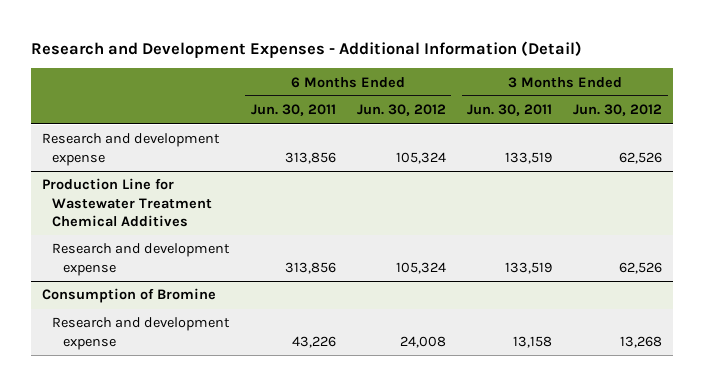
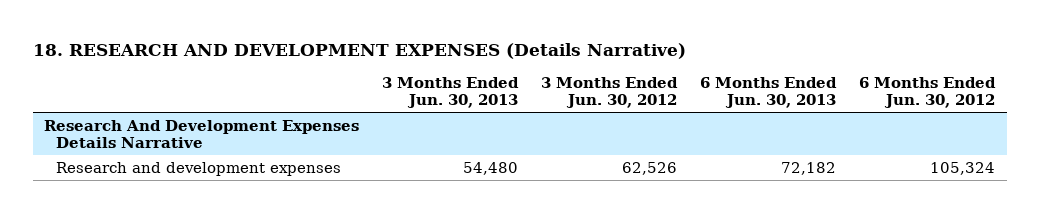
- Research and Development Expenses - Additional Information (Detail)
+ 18. RESEARCH AND DEVELOPMENT EXPENSES (Details Narrative)
- | 6 Months Ended Jun. 30, 2011 | 6 Months Ended Jun. 30, 2012 | 3 Months Ended Jun. 30, 2011 | 3 Months Ended Jun. 30, 2012
+ | 3 Months Ended Jun. 30, 2013 | 3 Months Ended Jun. 30, 2012 | 6 Months Ended Jun. 30, 2013 | 6 Months Ended Jun. 30, 2012
- Research and development expense | 313,856 | 105,324 | 133,519 | 62,526
- Production Line for Wastewater Treatment Chemical Additives
- Research and development expense | 313,856 | 105,324 | 133,519 | 62,526
- Consumption of Bromine
- Research and development expense | 43,226 | 24,008 | 13,158 | 13,268
+ Research And Development Expenses Details Narrative
+ Research and development expenses | 54,480 | 62,526 | 72,182 | 105,324

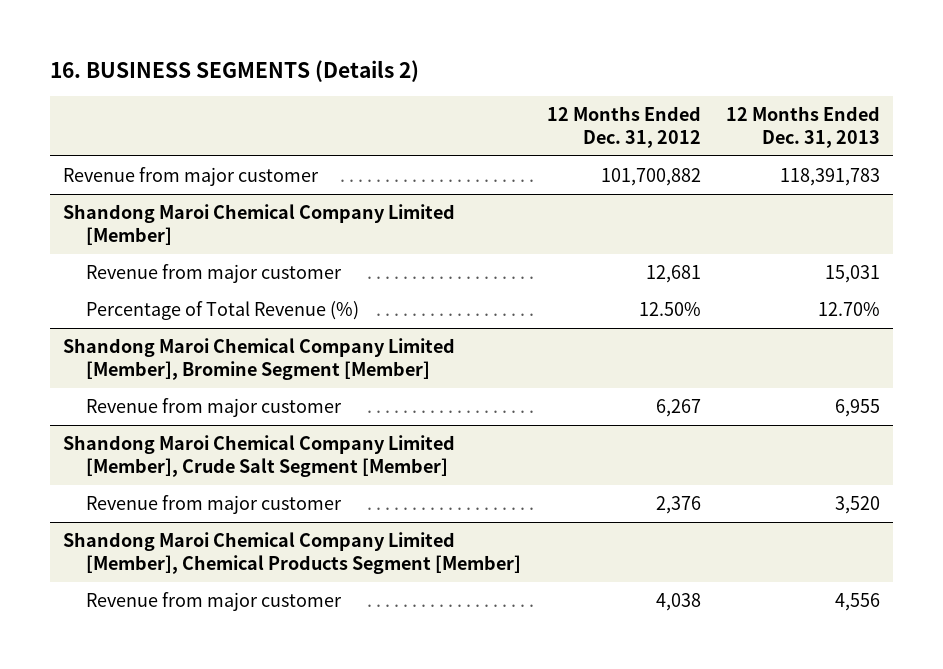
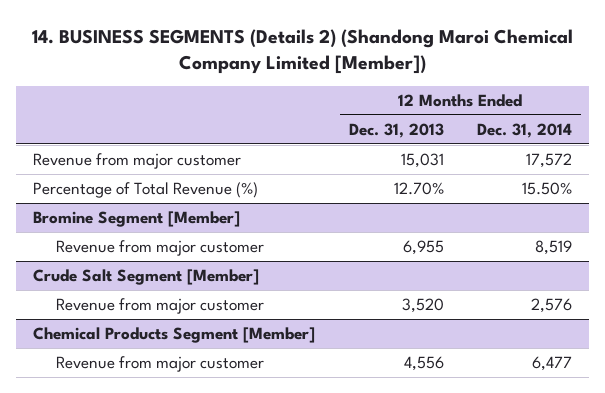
- 16. BUSINESS SEGMENTS (Details 2)
+ 14. BUSINESS SEGMENTS (Details 2) (Shandong Maroi Chemical Company Limited [Member])
- | 12 Months Ended Dec. 31, 2012 | 12 Months Ended Dec. 31, 2013
+ | 12 Months Ended Dec. 31, 2013 | 12 Months Ended Dec. 31, 2014
- Revenue from major customer | 101,700,882 | 118,391,783
- Shandong Maroi Chemical Company Limited [Member]
- Shandong Maroi Chemical Company Limited [Member], Bromine Segment [Member]
+ Bromine Segment [Member]
- Shandong Maroi Chemical Company Limited [Member], Crude Salt Segment [Member]
+ Crude Salt Segment [Member]
- Shandong Maroi Chemical Company Limited [Member], Chemical Products Segment [Member]
+ Chemical Products Segment [Member]

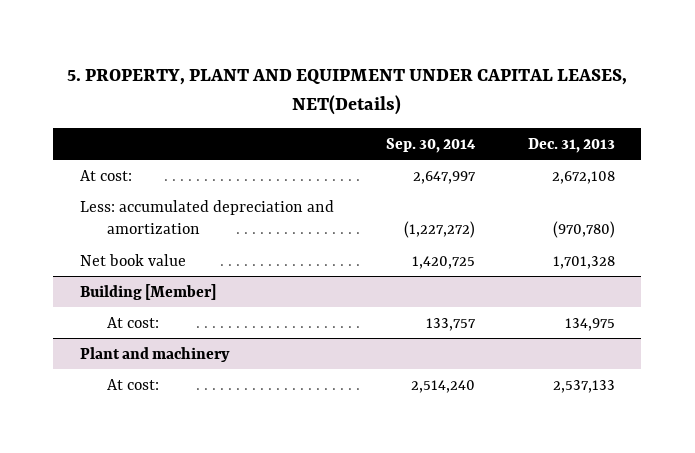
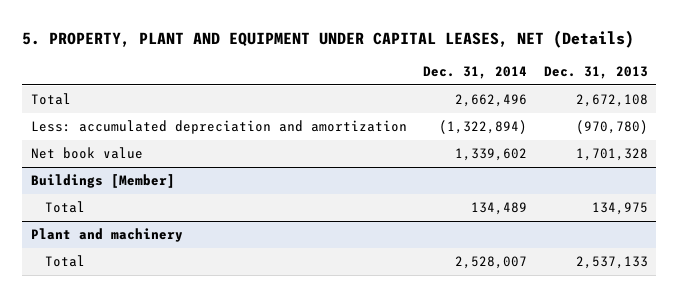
- 5. PROPERTY, PLANT AND EQUIPMENT UNDER CAPITAL LEASES, NET(Details)
+ 5. PROPERTY, PLANT AND EQUIPMENT UNDER CAPITAL LEASES, NET (Details)
- | Sep. 30, 2014 | Dec. 31, 2013
+ | Dec. 31, 2014 | Dec. 31, 2013
- At cost: | 2,647,997 | 2,672,108
+ Total | 2,662,496 | 2,672,108
- Building [Member]
- At cost: | 133,757 | 134,975
+ Buildings [Member]
+ Total | 134,489 | 134,975
@ Plant and machinery
- At cost: | 2,514,240 | 2,537,133
+ Total | 2,528,007 | 2,537,133

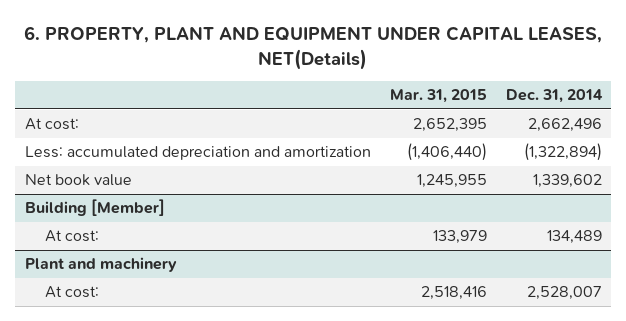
- 5. PROPERTY, PLANT AND EQUIPMENT UNDER CAPITAL LEASES, NET (Details)
+ 6. PROPERTY, PLANT AND EQUIPMENT UNDER CAPITAL LEASES, NET(Details)
- | Dec. 31, 2014 | Dec. 31, 2013
+ | Mar. 31, 2015 | Dec. 31, 2014
- Total | 2,662,496 | 2,672,108
+ At cost: | 2,652,395 | 2,662,496
- Buildings [Member]
- Total | 134,489 | 134,975
+ Building [Member]
+ At cost: | 133,979 | 134,489
@ Plant and machinery
- Total | 2,528,007 | 2,537,133
+ At cost: | 2,518,416 | 2,528,007

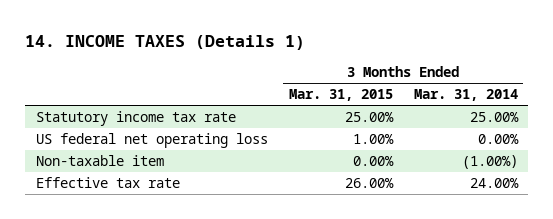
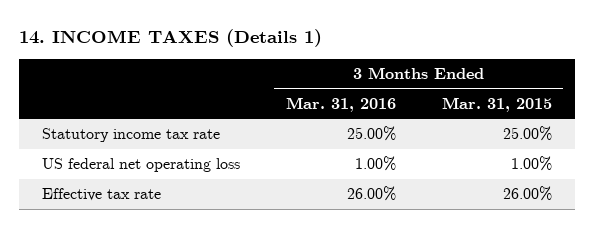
- | 3 Months Ended Mar. 31, 2015 | 3 Months Ended Mar. 31, 2014
+ | 3 Months Ended Mar. 31, 2016 | 3 Months Ended Mar. 31, 2015
- Non-taxable item | 0.00% | (1.00%)

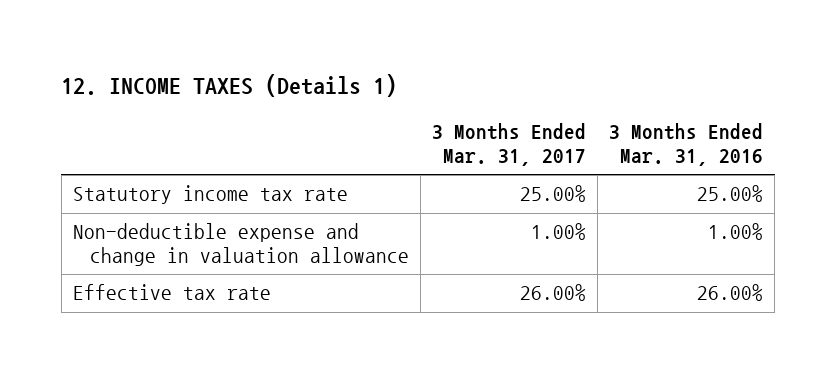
- 14. INCOME TAXES (Details 1)
+ 12. INCOME TAXES (Details 1)
- | 3 Months Ended Mar. 31, 2016 | 3 Months Ended Mar. 31, 2015
+ | 3 Months Ended Mar. 31, 2017 | 3 Months Ended Mar. 31, 2016
- US federal net operating loss | 1.00% | 1.00%
+ Non-deductible expense and change in valuation allowance | 1.00% | 1.00%

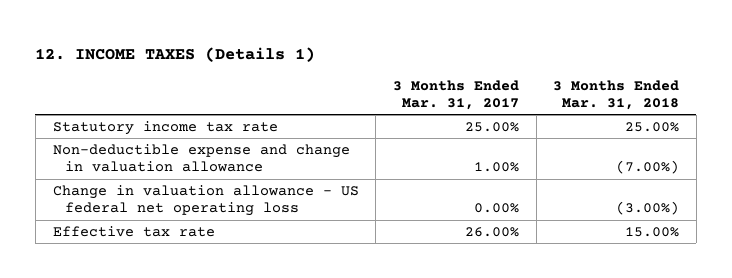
- | 3 Months Ended Mar. 31, 2017 | 3 Months Ended Mar. 31, 2016
+ | 3 Months Ended Mar. 31, 2017 | 3 Months Ended Mar. 31, 2018
+ Change in valuation allowance - US federal net operating loss | 0.00% | (3.00%)

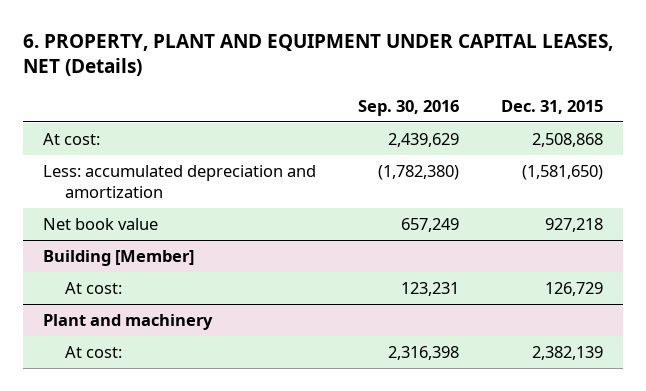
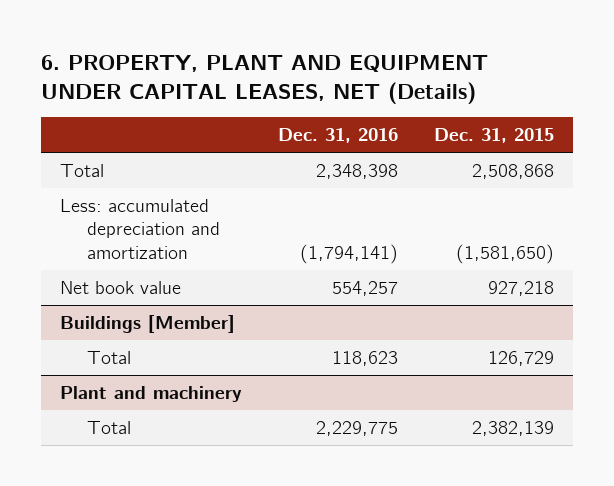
- | Sep. 30, 2016 | Dec. 31, 2015
+ | Dec. 31, 2016 | Dec. 31, 2015
- At cost: | 2,439,629 | 2,508,868
+ Total | 2,348,398 | 2,508,868
- Building [Member]
- At cost: | 123,231 | 126,729
+ Buildings [Member]
+ Total | 118,623 | 126,729
@ Plant and machinery
- At cost: | 2,316,398 | 2,382,139
+ Total | 2,229,775 | 2,382,139

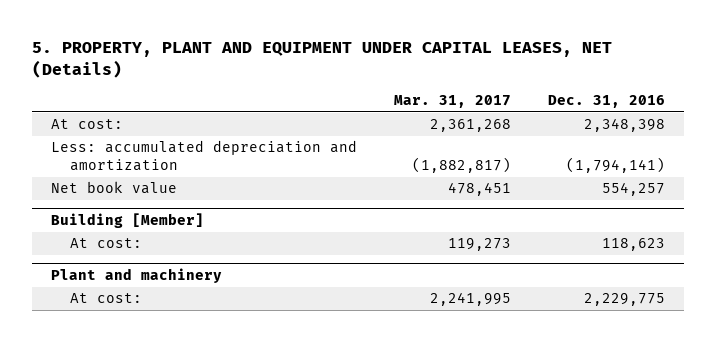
- 6. PROPERTY, PLANT AND EQUIPMENT UNDER CAPITAL LEASES, NET (Details)
+ 5. PROPERTY, PLANT AND EQUIPMENT UNDER CAPITAL LEASES, NET (Details)
- | Dec. 31, 2016 | Dec. 31, 2015
+ | Mar. 31, 2017 | Dec. 31, 2016
- Total | 2,348,398 | 2,508,868
+ At cost: | 2,361,268 | 2,348,398
- Buildings [Member]
- Total | 118,623 | 126,729
+ Building [Member]
+ At cost: | 119,273 | 118,623
@ Plant and machinery
- Total | 2,229,775 | 2,382,139
+ At cost: | 2,241,995 | 2,229,775

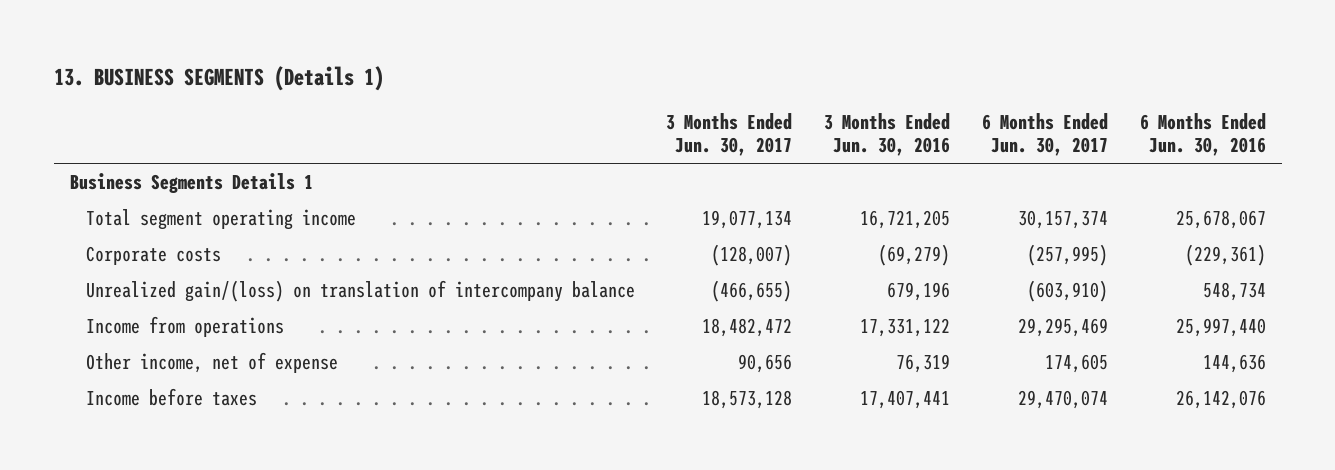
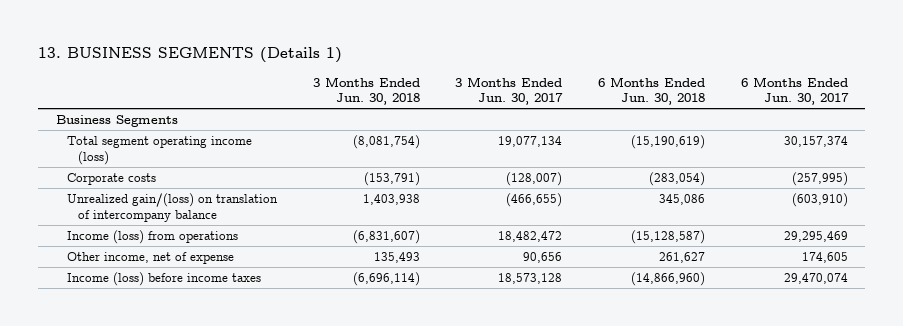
- | 3 Months Ended Jun. 30, 2017 | 3 Months Ended Jun. 30, 2016 | 6 Months Ended Jun. 30, 2017 | 6 Months Ended Jun. 30, 2016
+ | 3 Months Ended Jun. 30, 2018 | 3 Months Ended Jun. 30, 2017 | 6 Months Ended Jun. 30, 2018 | 6 Months Ended Jun. 30, 2017
- Business Segments Details 1
- Total segment operating income | 19,077,134 | 16,721,205 | 30,157,374 | 25,678,067
+ Business Segments
+ Total segment operating income (loss) | (8,081,754) | 19,077,134 | (15,190,619) | 30,157,374
- Income from operations | 18,482,472 | 17,331,122 | 29,295,469 | 25,997,440
+ Income (loss) from operations | (6,831,607) | 18,482,472 | (15,128,587) | 29,295,469
- Income before taxes | 18,573,128 | 17,407,441 | 29,470,074 | 26,142,076
+ Income (loss) before income taxes | (6,696,114) | 18,573,128 | (14,866,960) | 29,470,074

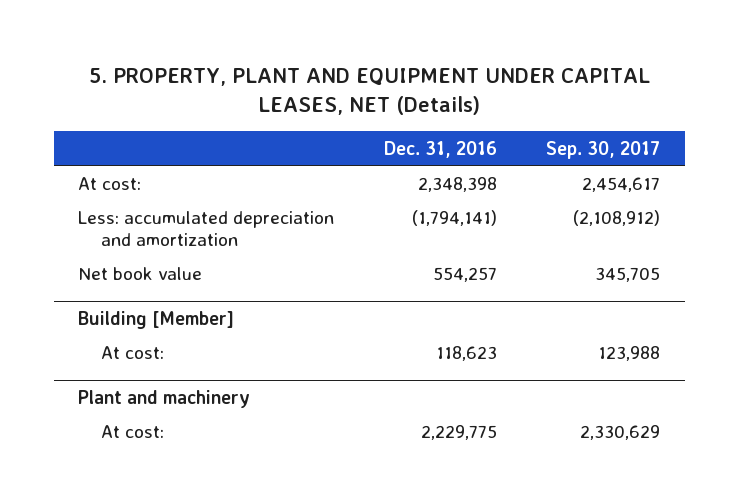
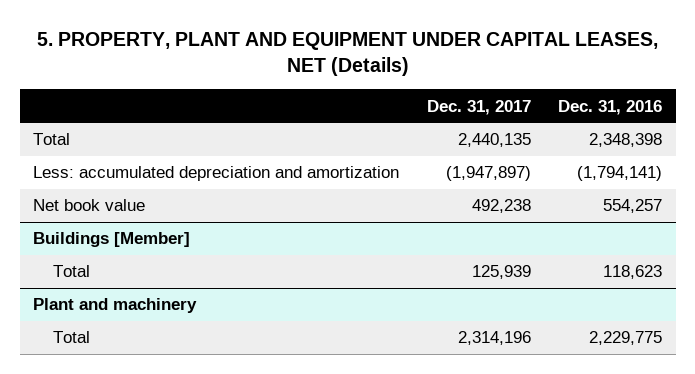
- | Dec. 31, 2016 | Sep. 30, 2017
+ | Dec. 31, 2017 | Dec. 31, 2016
- At cost: | 2,348,398 | 2,454,617
+ Total | 2,440,135 | 2,348,398
- Building [Member]
- At cost: | 118,623 | 123,988
+ Buildings [Member]
+ Total | 125,939 | 118,623
@ Plant and machinery
- At cost: | 2,229,775 | 2,330,629
+ Total | 2,314,196 | 2,229,775

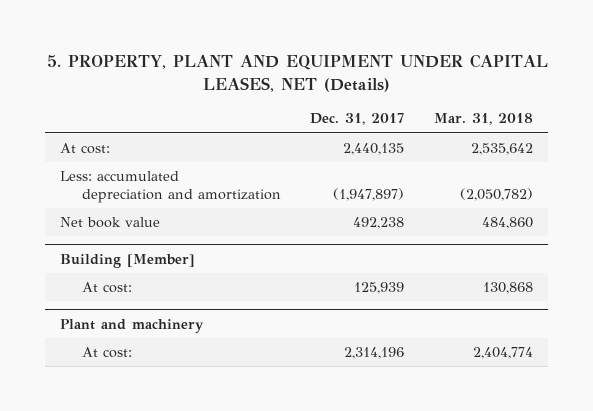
- | Dec. 31, 2017 | Dec. 31, 2016
+ | Dec. 31, 2017 | Mar. 31, 2018
- Total | 2,440,135 | 2,348,398
+ At cost: | 2,440,135 | 2,535,642
- Buildings [Member]
- Total | 125,939 | 118,623
+ Building [Member]
+ At cost: | 125,939 | 130,868
@ Plant and machinery
- Total | 2,314,196 | 2,229,775
+ At cost: | 2,314,196 | 2,404,774

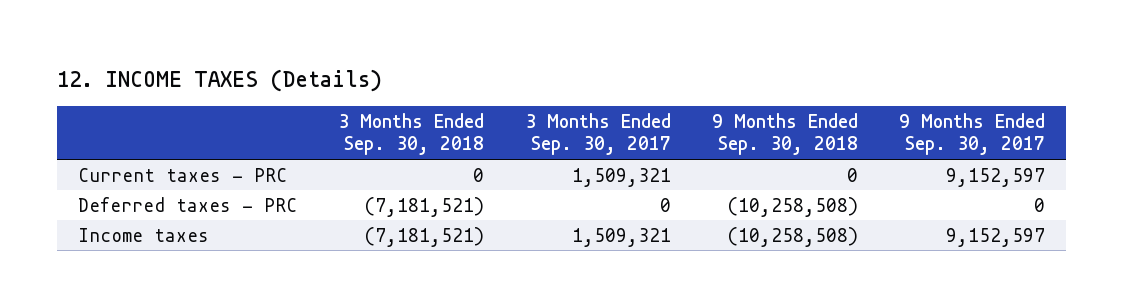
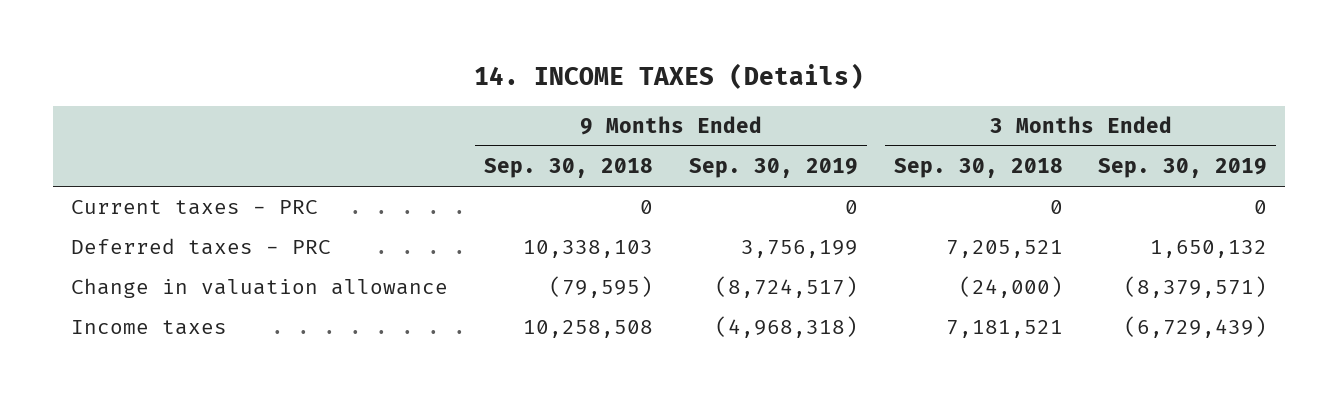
- 12. INCOME TAXES (Details)
+ 14. INCOME TAXES (Details)
- | 3 Months Ended Sep. 30, 2018 | 3 Months Ended Sep. 30, 2017 | 9 Months Ended Sep. 30, 2018 | 9 Months Ended Sep. 30, 2017
+ | 9 Months Ended Sep. 30, 2018 | 9 Months Ended Sep. 30, 2019 | 3 Months Ended Sep. 30, 2018 | 3 Months Ended Sep. 30, 2019
- Deferred taxes - PRC | (7,181,521) | 0 | (10,258,508) | 0
- Income taxes | (7,181,521) | 1,509,321 | (10,258,508) | 9,152,597
+ Deferred taxes - PRC | 10,338,103 | 3,756,199 | 7,205,521 | 1,650,132
+ Change in valuation allowance | (79,595) | (8,724,517) | (24,000) | (8,379,571)
+ Income taxes | 10,258,508 | (4,968,318) | 7,181,521 | (6,729,439)

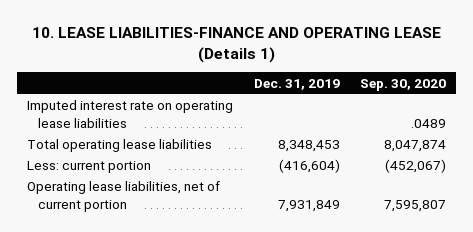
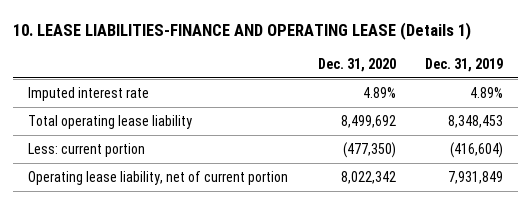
- | Dec. 31, 2019 | Sep. 30, 2020
+ | Dec. 31, 2020 | Dec. 31, 2019
- Imputed interest rate on operating lease liabilities | | .0489
- Total operating lease liabilities | 8,348,453 | 8,047,874
+ Imputed interest rate | 4.89% | 4.89%
+ Total operating lease liability | 8,499,692 | 8,348,453
- Operating lease liabilities, net of current portion | 7,931,849 | 7,595,807
+ Operating lease liability, net of current portion | 8,022,342 | 7,931,849

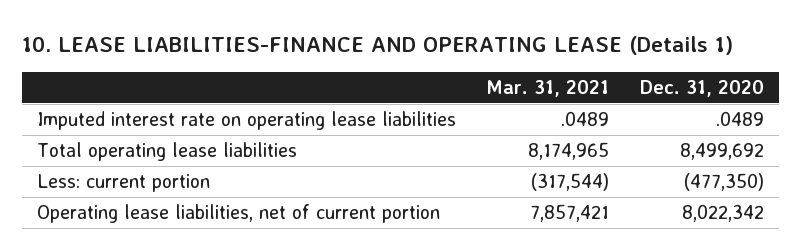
- | Dec. 31, 2020 | Dec. 31, 2019
+ | Mar. 31, 2021 | Dec. 31, 2020
- Imputed interest rate | 4.89% | 4.89%
- Total operating lease liability | 8,499,692 | 8,348,453
+ Imputed interest rate on operating lease liabilities | .0489 | .0489
+ Total operating lease liabilities | 8,174,965 | 8,499,692
- Operating lease liability, net of current portion | 8,022,342 | 7,931,849
+ Operating lease liabilities, net of current portion | 7,857,421 | 8,022,342

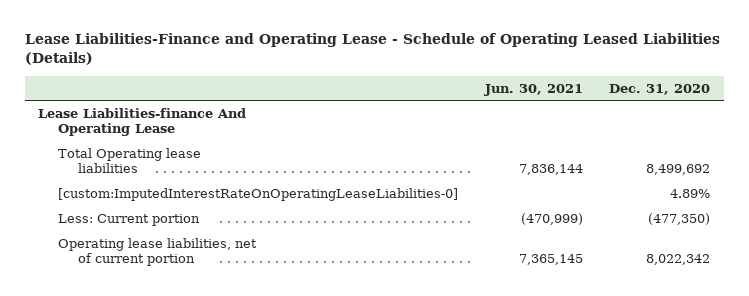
- 10. LEASE LIABILITIES-FINANCE AND OPERATING LEASE (Details 1)
+ Lease Liabilities-Finance and Operating Lease - Schedule of Operating Leased Liabilities (Details)
- | Mar. 31, 2021 | Dec. 31, 2020
+ | Jun. 30, 2021 | Dec. 31, 2020
- Imputed interest rate on operating lease liabilities | .0489 | .0489
- Total operating lease liabilities | 8,174,965 | 8,499,692
- Less: current portion | (317,544) | (477,350)
+ Lease Liabilities-finance And Operating Lease
+ Total Operating lease liabilities | 7,836,144 | 8,499,692
+ [custom:ImputedInterestRateOnOperatingLeaseLiabilities-0] | | 4.89%
+ Less: Current portion | (470,999) | (477,350)

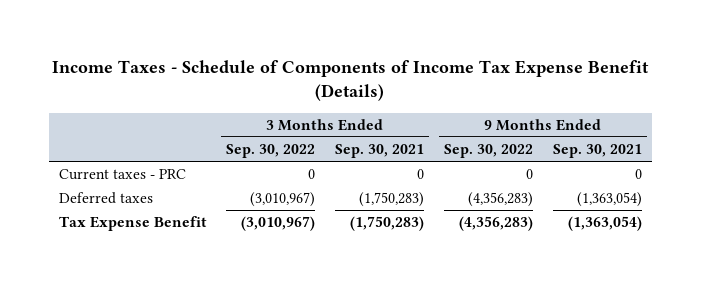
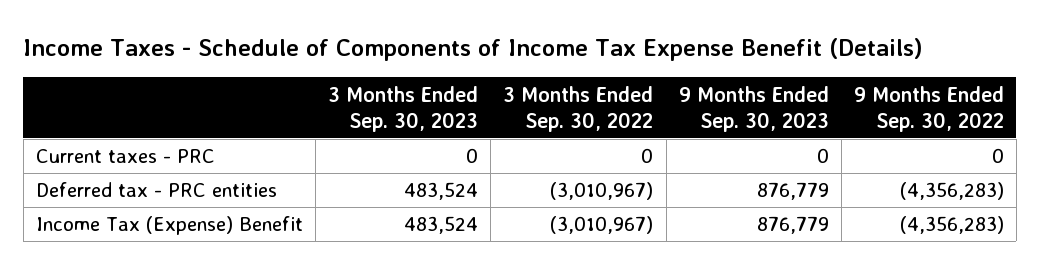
- | 3 Months Ended Sep. 30, 2022 | 3 Months Ended Sep. 30, 2021 | 9 Months Ended Sep. 30, 2022 | 9 Months Ended Sep. 30, 2021
+ | 3 Months Ended Sep. 30, 2023 | 3 Months Ended Sep. 30, 2022 | 9 Months Ended Sep. 30, 2023 | 9 Months Ended Sep. 30, 2022
- Deferred taxes | (3,010,967) | (1,750,283) | (4,356,283) | (1,363,054)
- Tax Expense Benefit | (3,010,967) | (1,750,283) | (4,356,283) | (1,363,054)
+ Deferred tax - PRC entities | 483,524 | (3,010,967) | 876,779 | (4,356,283)
+ Income Tax (Expense) Benefit | 483,524 | (3,010,967) | 876,779 | (4,356,283)

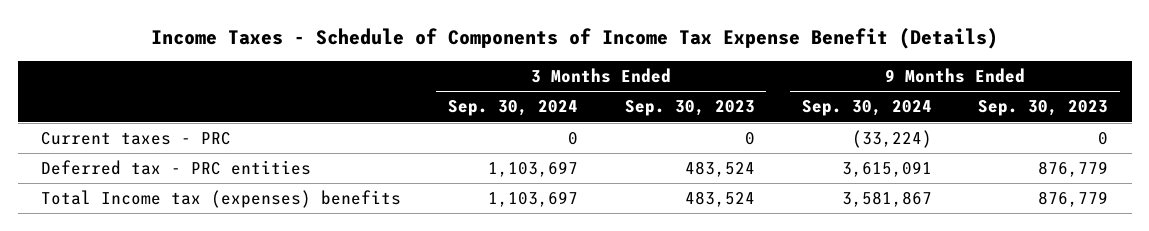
- | 3 Months Ended Sep. 30, 2023 | 3 Months Ended Sep. 30, 2022 | 9 Months Ended Sep. 30, 2023 | 9 Months Ended Sep. 30, 2022
+ | 3 Months Ended Sep. 30, 2024 | 3 Months Ended Sep. 30, 2023 | 9 Months Ended Sep. 30, 2024 | 9 Months Ended Sep. 30, 2023
- Income Tax (Expense) Benefit | 483,524 | (3,010,967) | 876,779 | (4,356,283)
+ Total Income tax (expenses) benefits | 1,103,697 | 483,524 | 3,581,867 | 876,779

